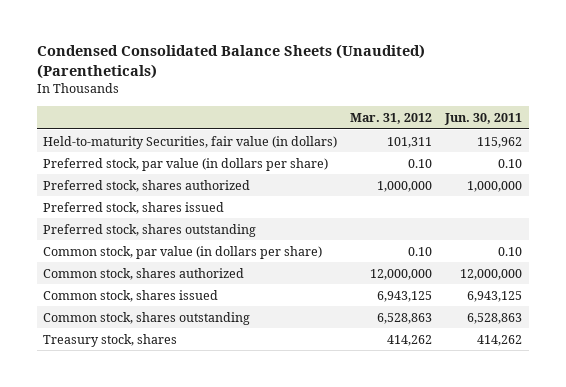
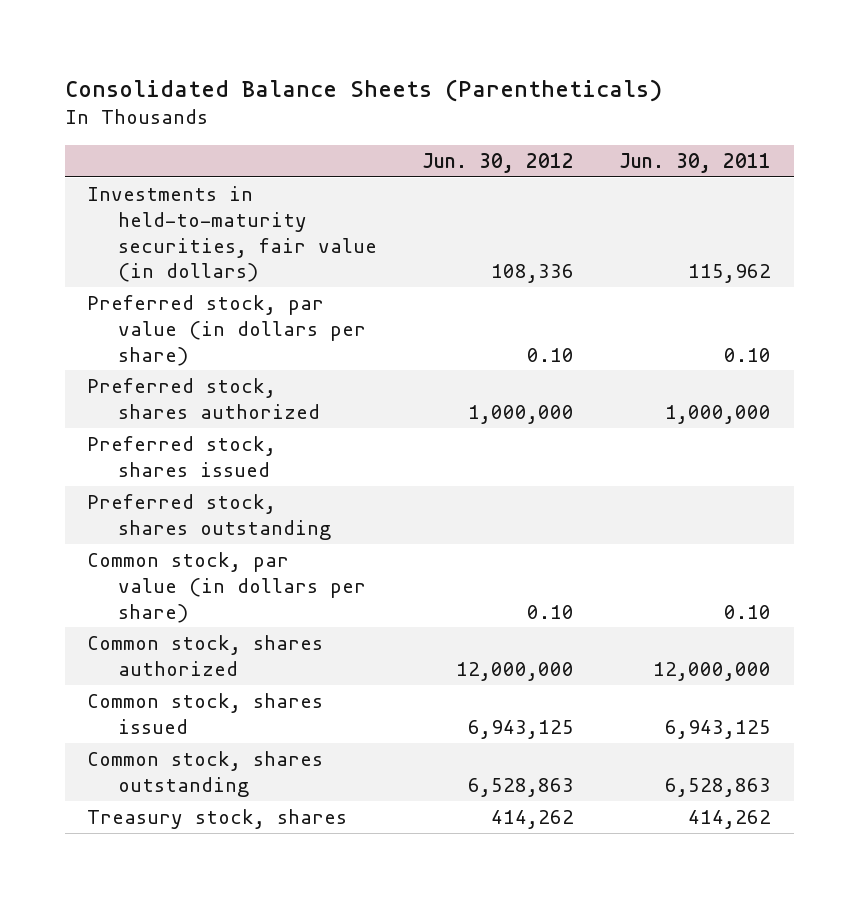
- Condensed Consolidated Balance Sheets (Unaudited) (Parentheticals)
+ Consolidated Balance Sheets (Parentheticals)
- | Mar. 31, 2012 | Jun. 30, 2011
+ | Jun. 30, 2012 | Jun. 30, 2011
- Held-to-maturity Securities, fair value (in dollars) | 101,311 | 115,962
+ Investments in held-to-maturity securities, fair value (in dollars) | 108,336 | 115,962

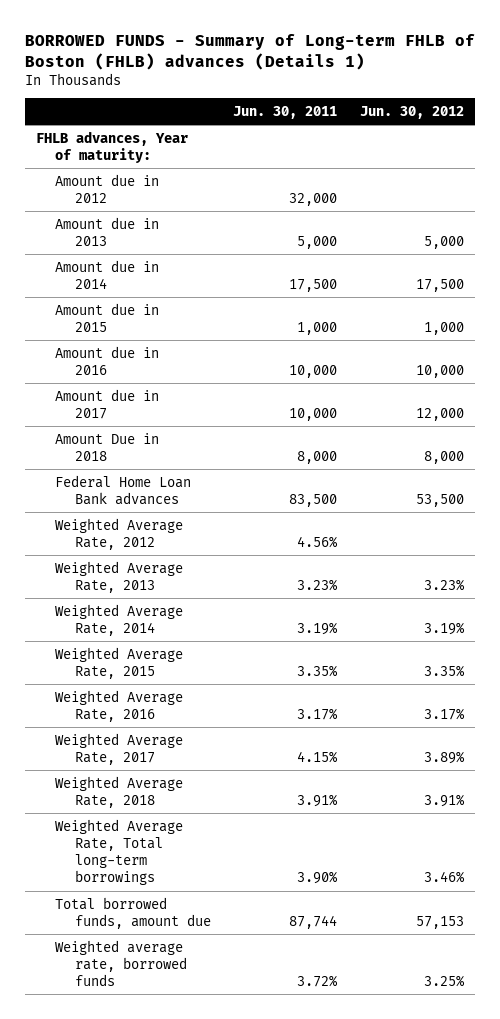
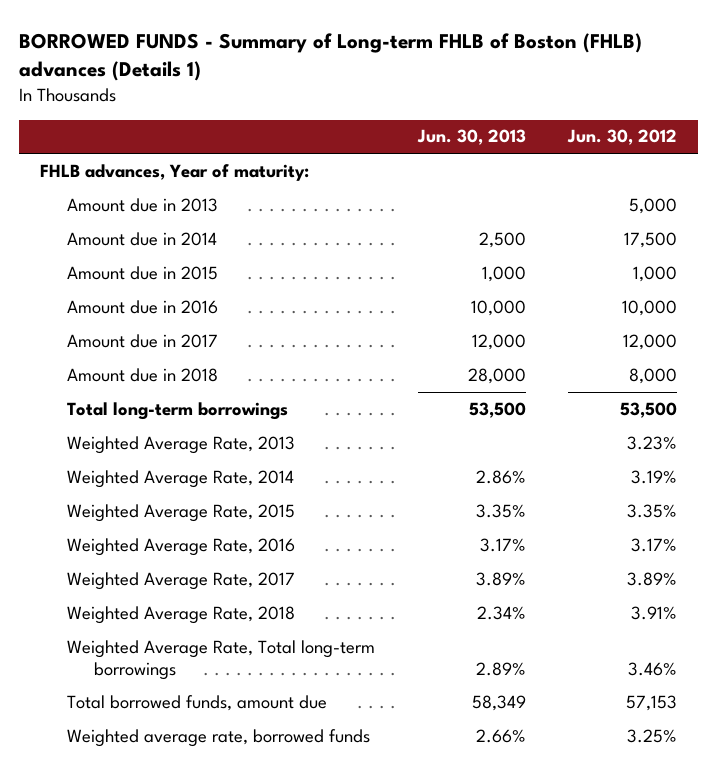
- | Jun. 30, 2011 | Jun. 30, 2012
+ | Jun. 30, 2013 | Jun. 30, 2012
- Amount due in 2012 | 32,000 |
- Amount Due in 2018 | 8,000 | 8,000
- Federal Home Loan Bank advances | 83,500 | 53,500
- Weighted Average Rate, 2012 | 4.56% |
+ Amount due in 2018 | 28,000 | 8,000
+ Total long-term borrowings | 53,500 | 53,500

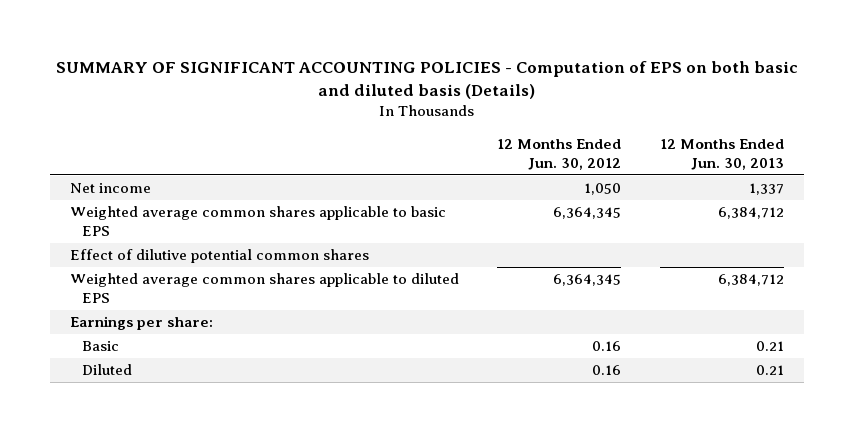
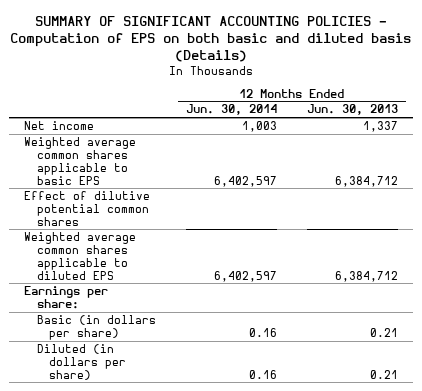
- | 12 Months Ended Jun. 30, 2012 | 12 Months Ended Jun. 30, 2013
+ | 12 Months Ended Jun. 30, 2014 | 12 Months Ended Jun. 30, 2013
- Basic | 0.16 | 0.21
- Diluted | 0.16 | 0.21
+ Basic (in dollars per share) | 0.16 | 0.21
+ Diluted (in dollars per share) | 0.16 | 0.21

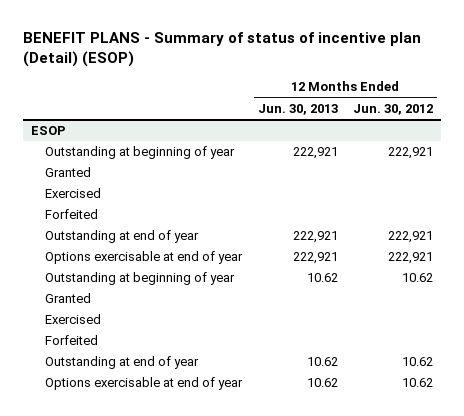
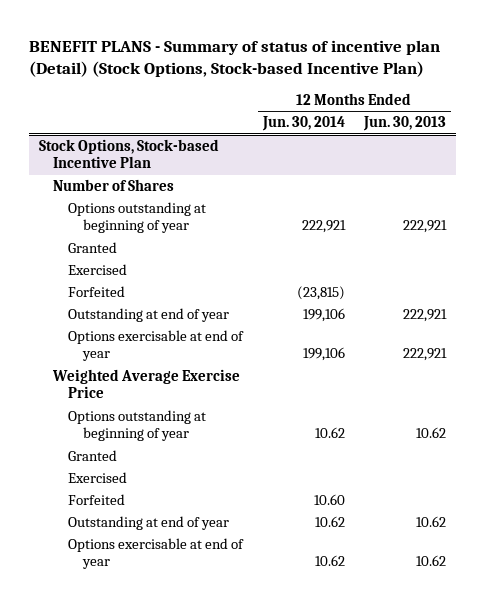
- BENEFIT PLANS - Summary of status of incentive plan (Detail) (ESOP)
+ BENEFIT PLANS - Summary of status of incentive plan (Detail) (Stock Options, Stock-based Incentive Plan)
- | 12 Months Ended Jun. 30, 2013 | 12 Months Ended Jun. 30, 2012
+ | 12 Months Ended Jun. 30, 2014 | 12 Months Ended Jun. 30, 2013
- ESOP
- Outstanding at beginning of year | 222,921 | 222,921
+ Stock Options, Stock-based Incentive Plan
+ Number of Shares
+ Options outstanding at beginning of year | 222,921 | 222,921
- Outstanding at beginning of year | 10.62 | 10.62
+ Weighted Average Exercise Price
+ Options outstanding at beginning of year | 10.62 | 10.62

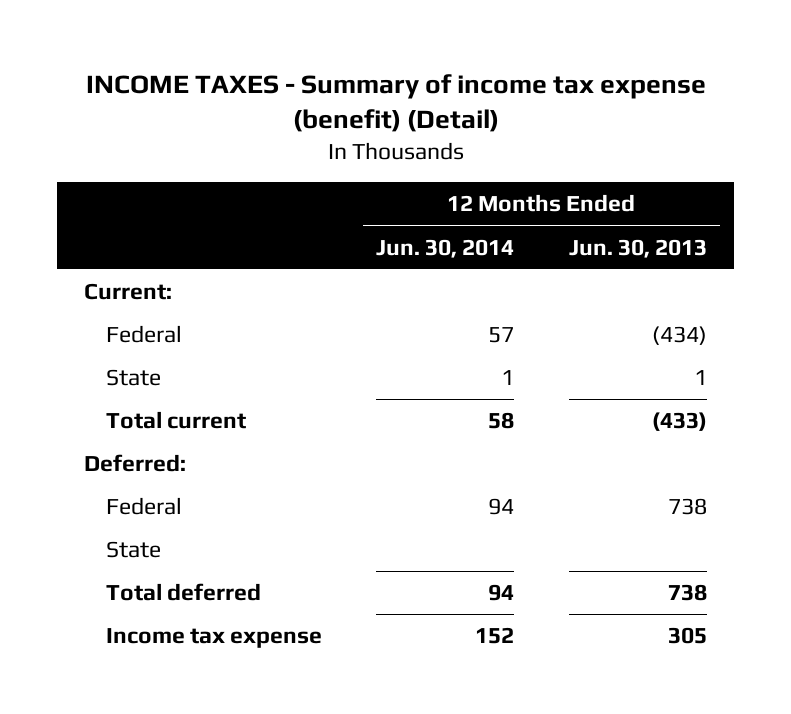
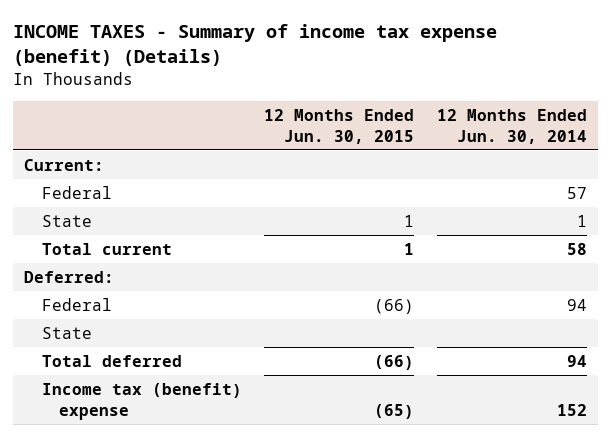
- INCOME TAXES - Summary of income tax expense (benefit) (Detail)
+ INCOME TAXES - Summary of income tax expense (benefit) (Details)
- | 12 Months Ended Jun. 30, 2014 | 12 Months Ended Jun. 30, 2013
+ | 12 Months Ended Jun. 30, 2015 | 12 Months Ended Jun. 30, 2014
- Income tax expense | 152 | 305
+ Income tax (benefit) expense | (65) | 152

